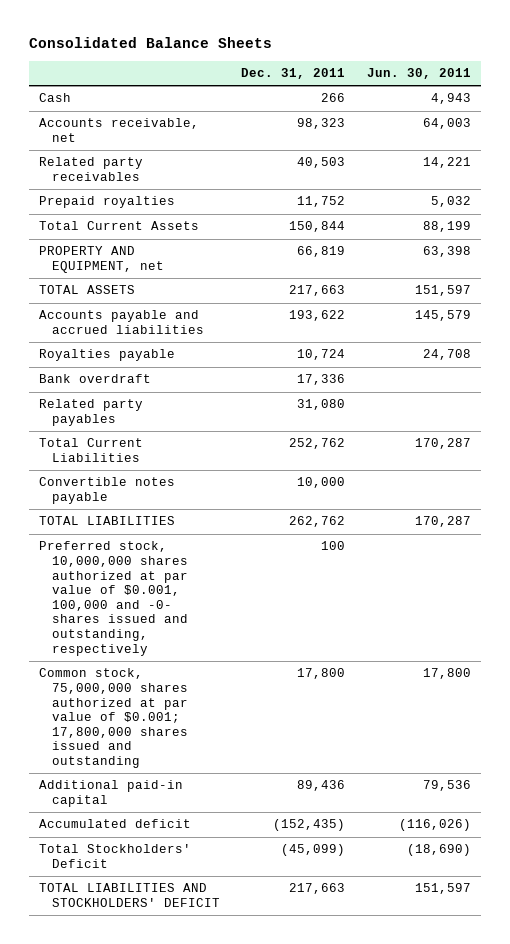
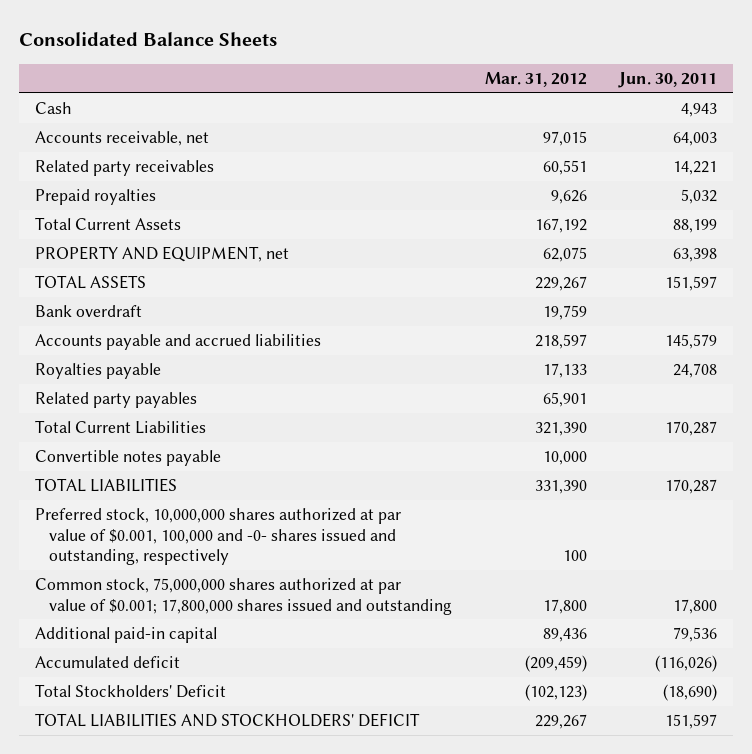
- | Dec. 31, 2011 | Jun. 30, 2011
+ | Mar. 31, 2012 | Jun. 30, 2011
moved up: Bank overdraft | 19,759 |

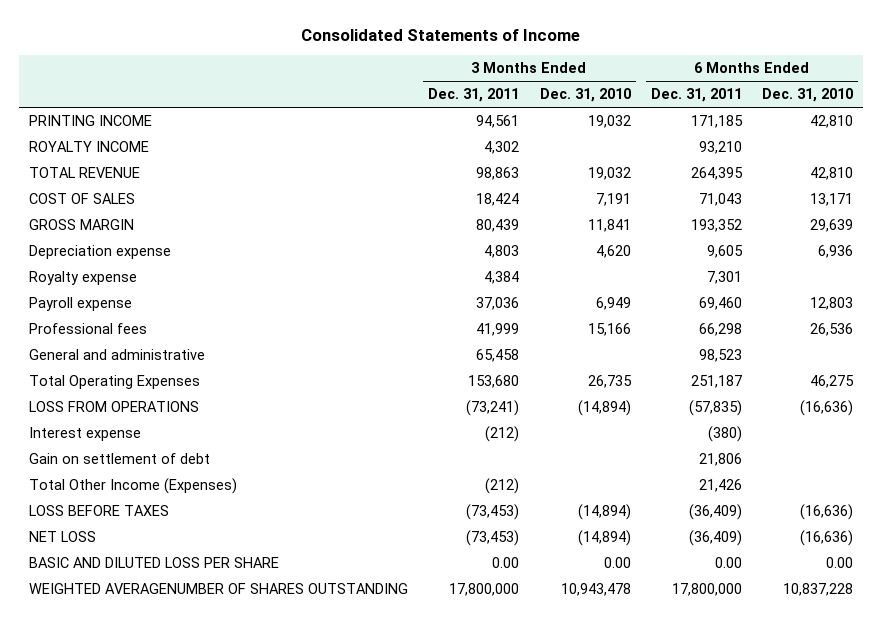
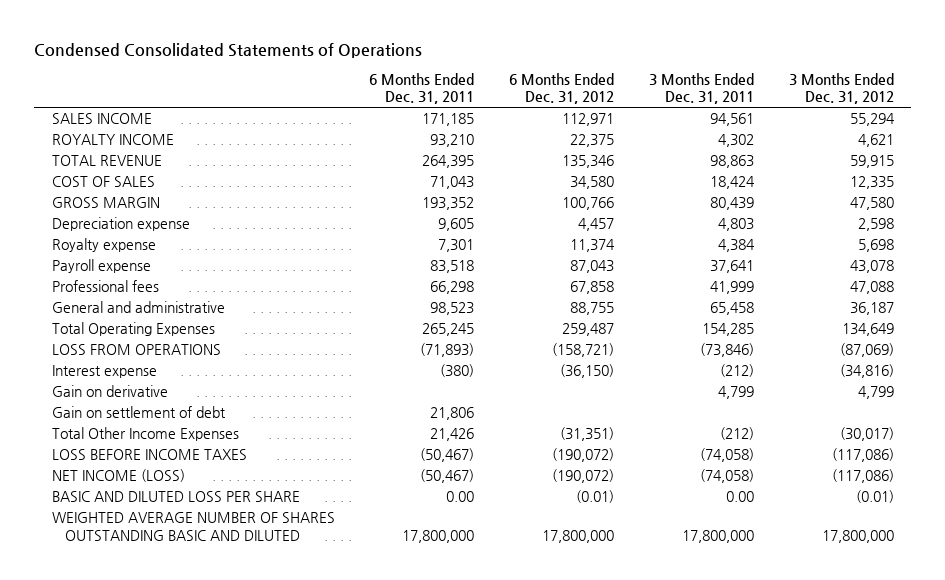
- Consolidated Statements of Income
+ Condensed Consolidated Statements of Operations
- | 3 Months Ended Dec. 31, 2011 | 3 Months Ended Dec. 31, 2010 | 6 Months Ended Dec. 31, 2011 | 6 Months Ended Dec. 31, 2010
+ | 6 Months Ended Dec. 31, 2011 | 6 Months Ended Dec. 31, 2012 | 3 Months Ended Dec. 31, 2011 | 3 Months Ended Dec. 31, 2012
- PRINTING INCOME | 94,561 | 19,032 | 171,185 | 42,810
+ SALES INCOME | 171,185 | 112,971 | 94,561 | 55,294
- Payroll expense | 37,036 | 6,949 | 69,460 | 12,803
+ Payroll expense | 83,518 | 87,043 | 37,641 | 43,078
- Total Operating Expenses | 153,680 | 26,735 | 251,187 | 46,275
- LOSS FROM OPERATIONS | (73,241) | (14,894) | (57,835) | (16,636)
+ Total Operating Expenses | 265,245 | 259,487 | 154,285 | 134,649
+ LOSS FROM OPERATIONS | (71,893) | (158,721) | (73,846) | (87,069)
+ Gain on derivative | | | 4,799 | 4,799
- Total Other Income (Expenses) | (212) | | 21,426 |
- LOSS BEFORE TAXES | (73,453) | (14,894) | (36,409) | (16,636)
- NET LOSS | (73,453) | (14,894) | (36,409) | (16,636)
+ Total Other Income Expenses | 21,426 | (31,351) | (212) | (30,017)
+ LOSS BEFORE INCOME TAXES | (50,467) | (190,072) | (74,058) | (117,086)
+ NET INCOME (LOSS) | (50,467) | (190,072) | (74,058) | (117,086)
- WEIGHTED AVERAGENUMBER OF SHARES OUTSTANDING | 17,800,000 | 10,943,478 | 17,800,000 | 10,837,228
+ WEIGHTED AVERAGE NUMBER OF SHARES OUTSTANDING BASIC AND DILUTED | 17,800,000 | 17,800,000 | 17,800,000 | 17,800,000

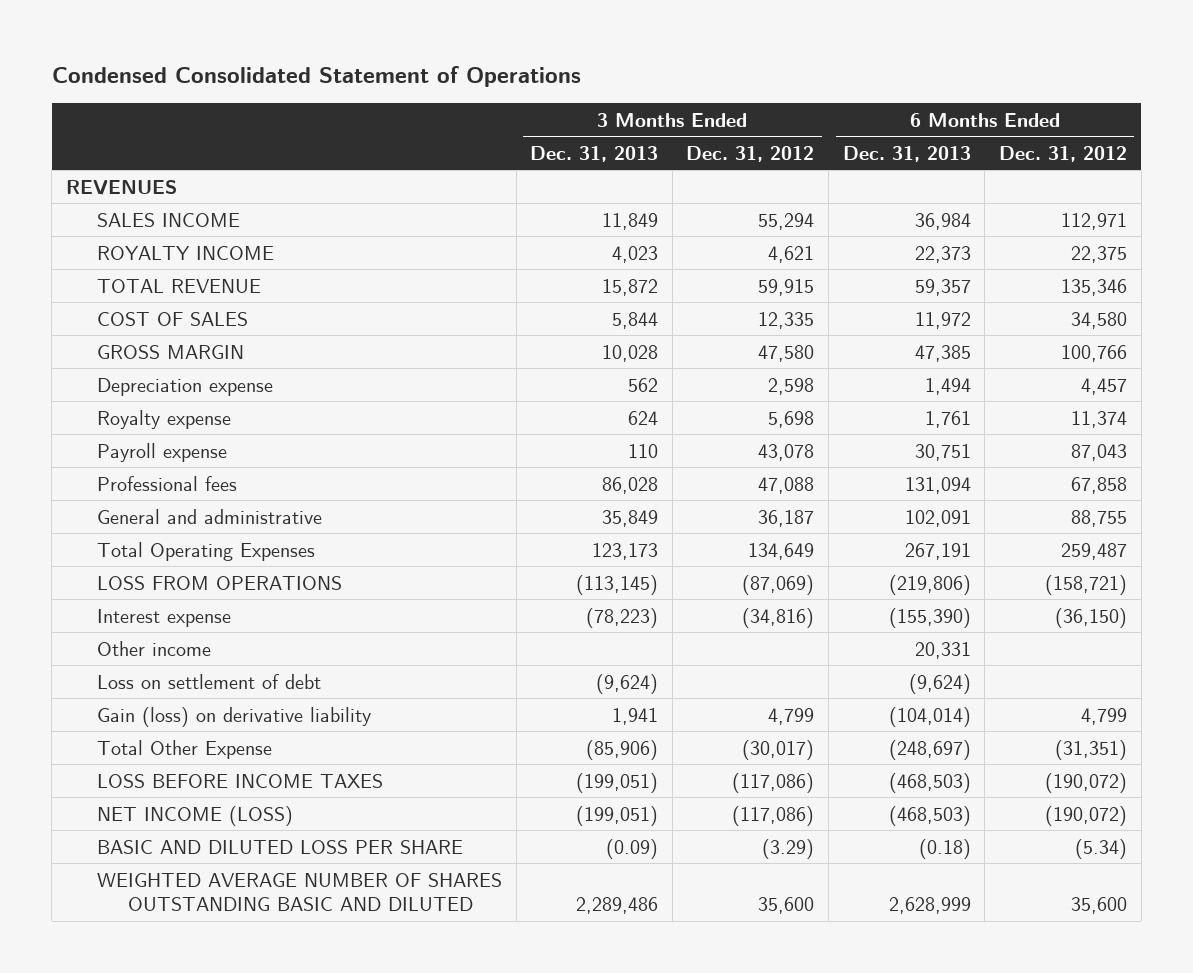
- Condensed Consolidated Statements of Operations
+ Condensed Consolidated Statement of Operations
- | 6 Months Ended Dec. 31, 2011 | 6 Months Ended Dec. 31, 2012 | 3 Months Ended Dec. 31, 2011 | 3 Months Ended Dec. 31, 2012
+ | 3 Months Ended Dec. 31, 2013 | 3 Months Ended Dec. 31, 2012 | 6 Months Ended Dec. 31, 2013 | 6 Months Ended Dec. 31, 2012
+ REVENUES
- Gain on derivative | | | 4,799 | 4,799
- Gain on settlement of debt | 21,806 | | |
- Total Other Income Expenses | 21,426 | (31,351) | (212) | (30,017)
+ Other income | | | 20,331 |
+ Loss on settlement of debt | (9,624) | | (9,624) |
+ Gain (loss) on derivative liability | 1,941 | 4,799 | (104,014) | 4,799
+ Total Other Expense | (85,906) | (30,017) | (248,697) | (31,351)
- BASIC AND DILUTED LOSS PER SHARE | 0.00 | (0.01) | 0.00 | (0.01)
- WEIGHTED AVERAGE NUMBER OF SHARES OUTSTANDING BASIC AND DILUTED | 17,800,000 | 17,800,000 | 17,800,000 | 17,800,000
+ BASIC AND DILUTED LOSS PER SHARE | (0.09) | (3.29) | (0.18) | (5.34)
+ WEIGHTED AVERAGE NUMBER OF SHARES OUTSTANDING BASIC AND DILUTED | 2,289,486 | 35,600 | 2,628,999 | 35,600

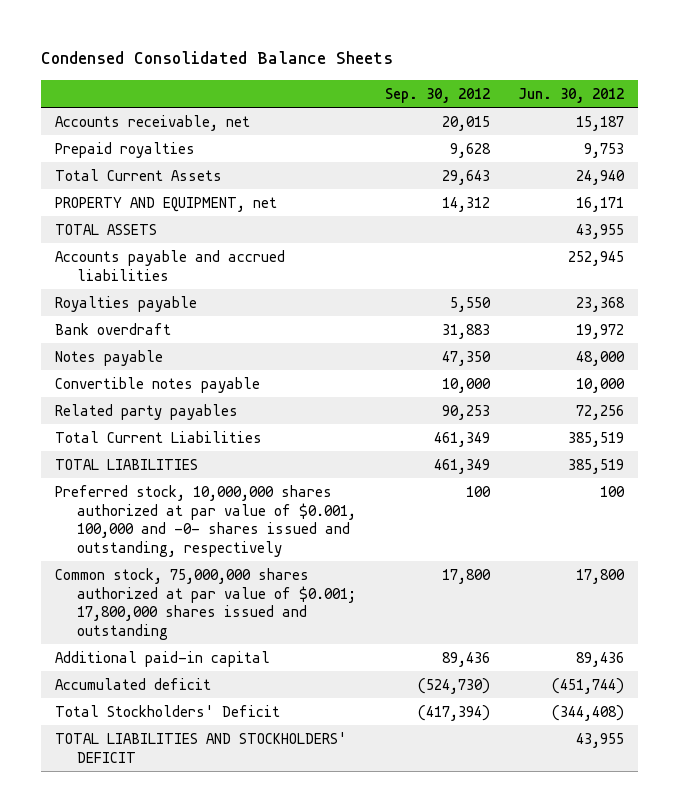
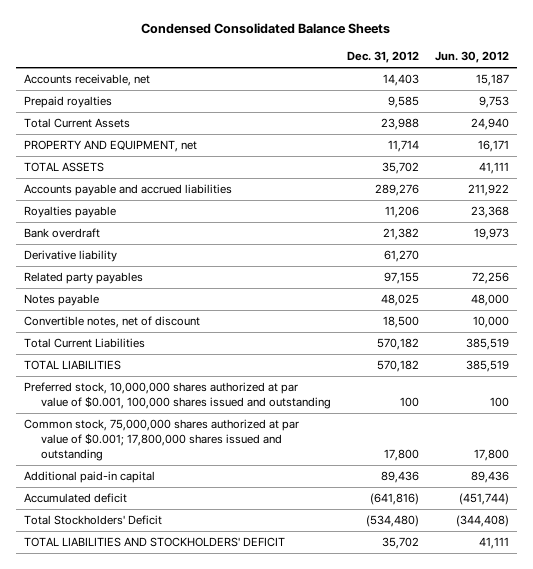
- | Sep. 30, 2012 | Jun. 30, 2012
+ | Dec. 31, 2012 | Jun. 30, 2012
- TOTAL ASSETS | | 43,955
- Accounts payable and accrued liabilities | | 252,945
+ TOTAL ASSETS | 35,702 | 41,111
+ Accounts payable and accrued liabilities | 289,276 | 211,922
- Bank overdraft | 31,883 | 19,972
- Convertible notes payable | 10,000 | 10,000
+ Bank overdraft | 21,382 | 19,973
+ Derivative liability | 61,270 |
moved down: Notes payable | 48,025 | 48,000
+ Convertible notes, net of discount | 18,500 | 10,000
- Preferred stock, 10,000,000 shares authorized at par value of $0.001, 100,000 and -0- shares issued and outstanding, respectively | 100 | 100
+ Preferred stock, 10,000,000 shares authorized at par value of $0.001, 100,000 shares issued and outstanding | 100 | 100
- TOTAL LIABILITIES AND STOCKHOLDERS' DEFICIT | | 43,955
+ TOTAL LIABILITIES AND STOCKHOLDERS' DEFICIT | 35,702 | 41,111

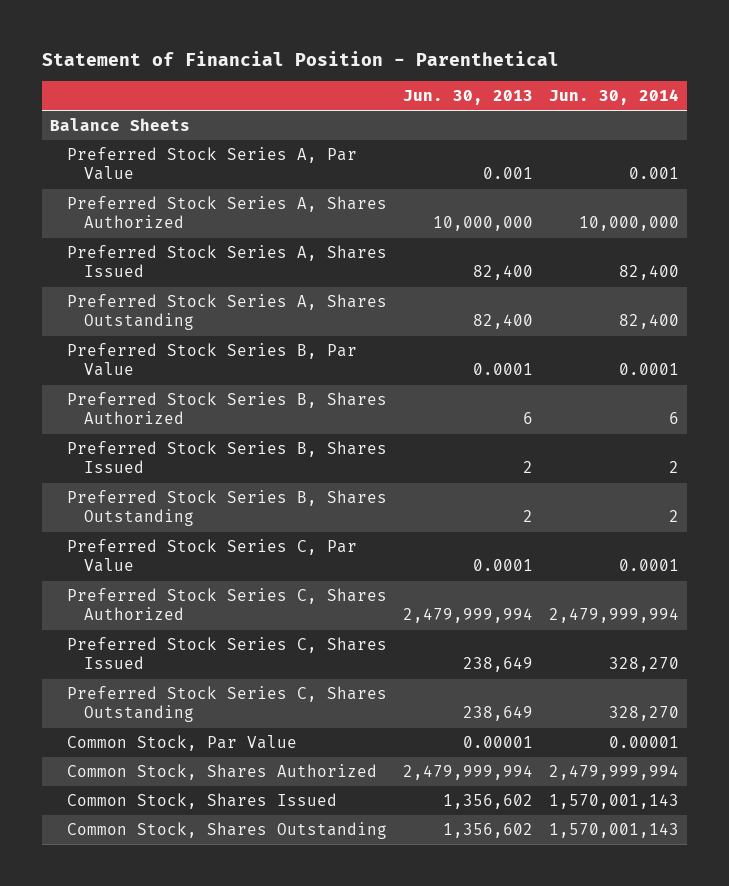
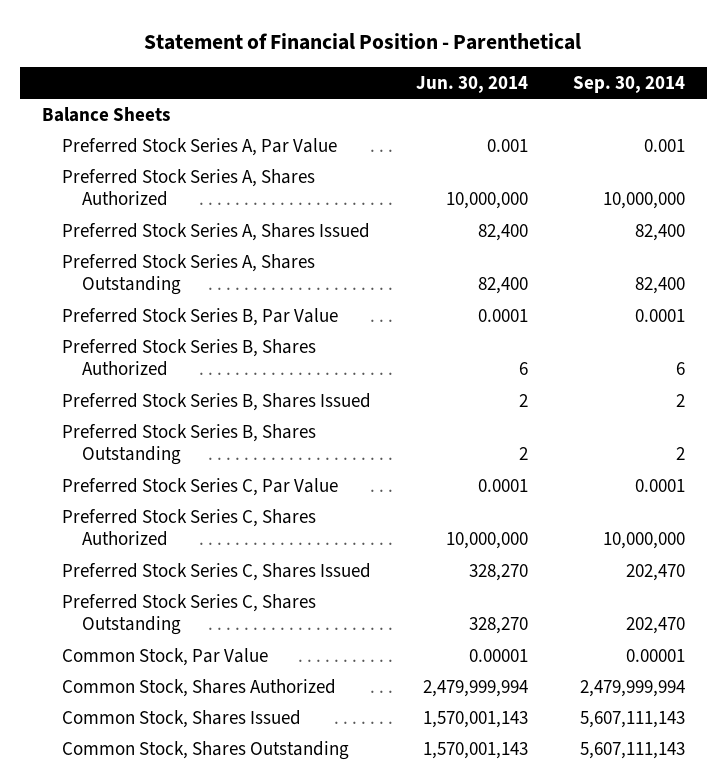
- | Jun. 30, 2013 | Jun. 30, 2014
+ | Jun. 30, 2014 | Sep. 30, 2014
- Preferred Stock Series C, Shares Authorized | 2,479,999,994 | 2,479,999,994
+ Preferred Stock Series C, Shares Authorized | 10,000,000 | 10,000,000

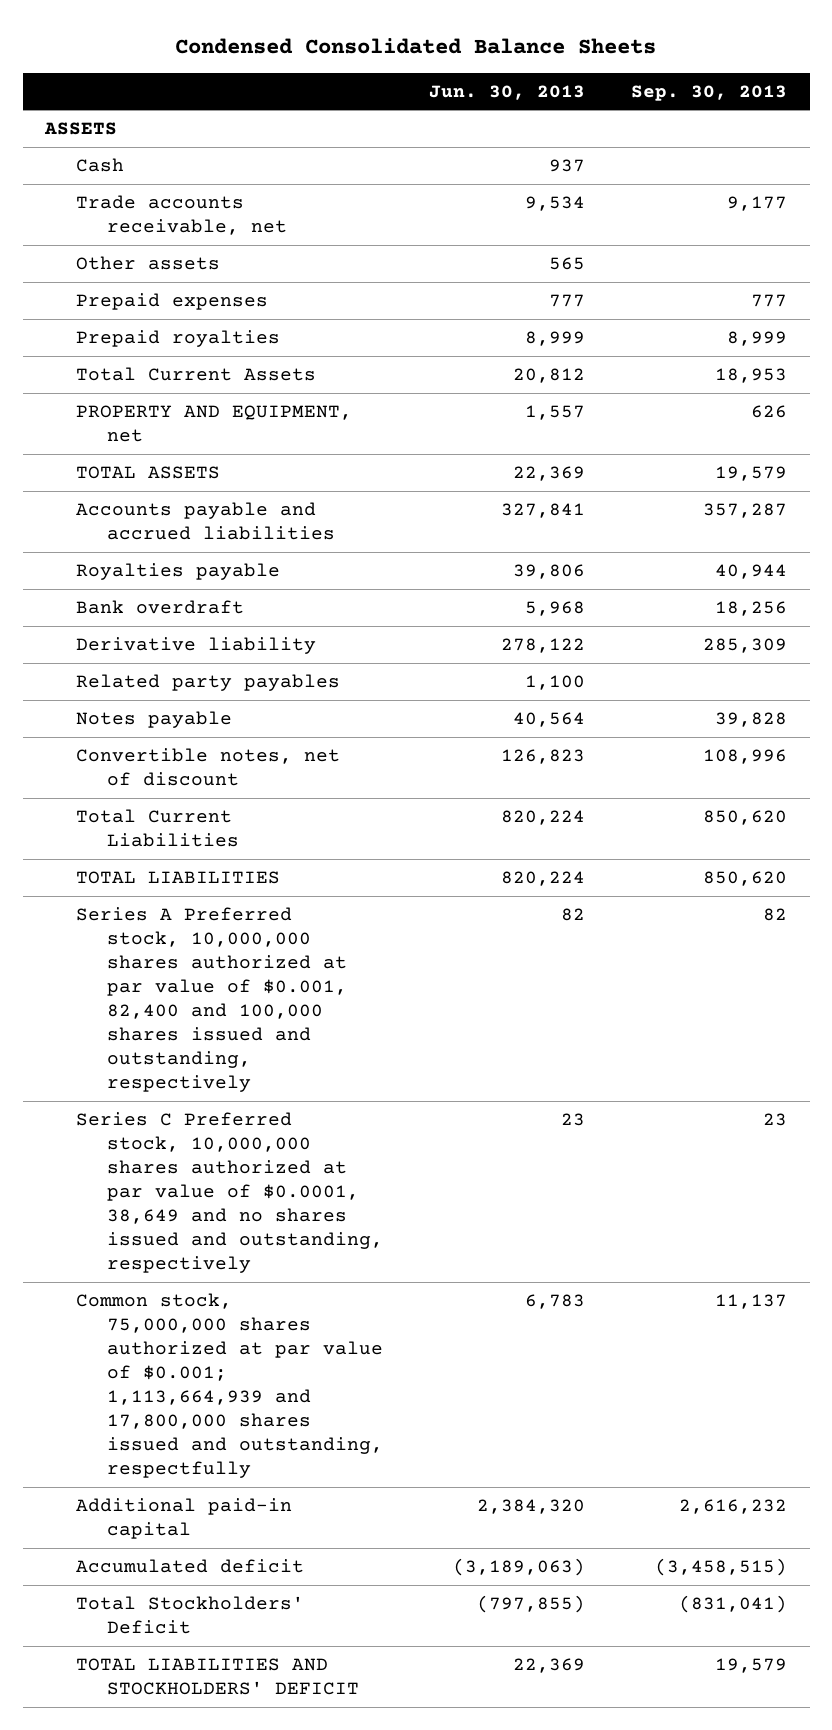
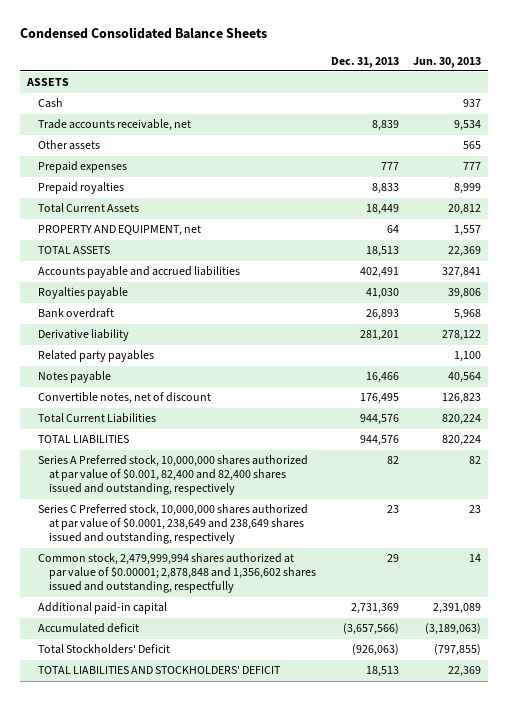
- | Jun. 30, 2013 | Sep. 30, 2013
+ | Dec. 31, 2013 | Jun. 30, 2013
- Series A Preferred stock, 10,000,000 shares authorized at par value of $0.001, 82,400 and 100,000 shares issued and outstanding, respectively | 82 | 82
- Series C Preferred stock, 10,000,000 shares authorized at par value of $0.0001, 38,649 and no shares issued and outstanding, respectively | 23 | 23
- Common stock, 75,000,000 shares authorized at par value of $0.001; 1,113,664,939 and 17,800,000 shares issued and outstanding, respectfully | 6,783 | 11,137
- Additional paid-in capital | 2,384,320 | 2,616,232
+ Series A Preferred stock, 10,000,000 shares authorized at par value of $0.001, 82,400 and 82,400 shares issued and outstanding, respectively | 82 | 82
+ Series C Preferred stock, 10,000,000 shares authorized at par value of $0.0001, 238,649 and 238,649 shares issued and outstanding, respectively | 23 | 23
+ Common stock, 2,479,999,994 shares authorized at par value of $0.00001; 2,878,848 and 1,356,602 shares issued and outstanding, respectfully | 29 | 14
+ Additional paid-in capital | 2,731,369 | 2,391,089

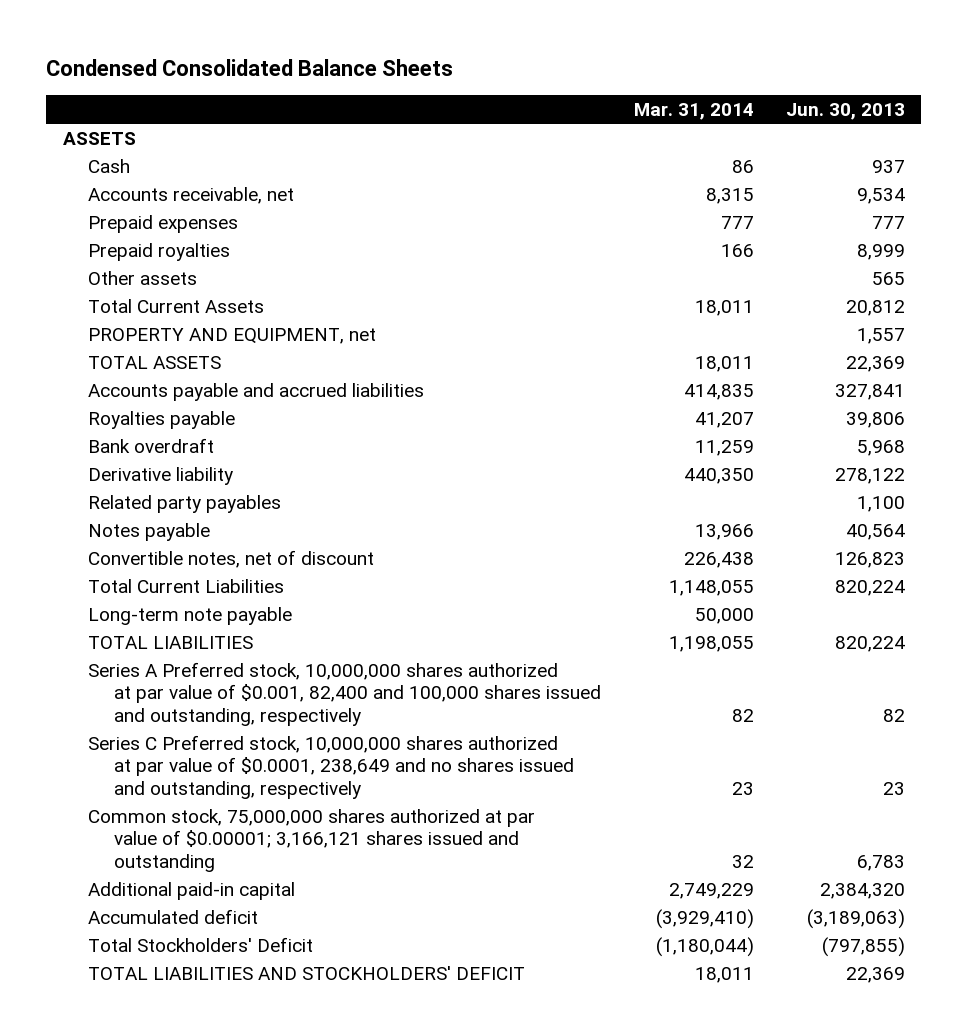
- | Dec. 31, 2013 | Jun. 30, 2013
+ | Mar. 31, 2014 | Jun. 30, 2013
- Trade accounts receivable, net | 8,839 | 9,534
+ Accounts receivable, net | 8,315 | 9,534
moved down: Other assets | | 565
+ Long-term note payable | 50,000 |
- Series A Preferred stock, 10,000,000 shares authorized at par value of $0.001, 82,400 and 82,400 shares issued and outstanding, respectively | 82 | 82
- Series C Preferred stock, 10,000,000 shares authorized at par value of $0.0001, 238,649 and 238,649 shares issued and outstanding, respectively | 23 | 23
- Common stock, 2,479,999,994 shares authorized at par value of $0.00001; 2,878,848 and 1,356,602 shares issued and outstanding, respectfully | 29 | 14
- Additional paid-in capital | 2,731,369 | 2,391,089
+ Series A Preferred stock, 10,000,000 shares authorized at par value of $0.001, 82,400 and 100,000 shares issued and outstanding, respectively | 82 | 82
+ Series C Preferred stock, 10,000,000 shares authorized at par value of $0.0001, 238,649 and no shares issued and outstanding, respectively | 23 | 23
+ Common stock, 75,000,000 shares authorized at par value of $0.00001; 3,166,121 shares issued and outstanding | 32 | 6,783
+ Additional paid-in capital | 2,749,229 | 2,384,320

